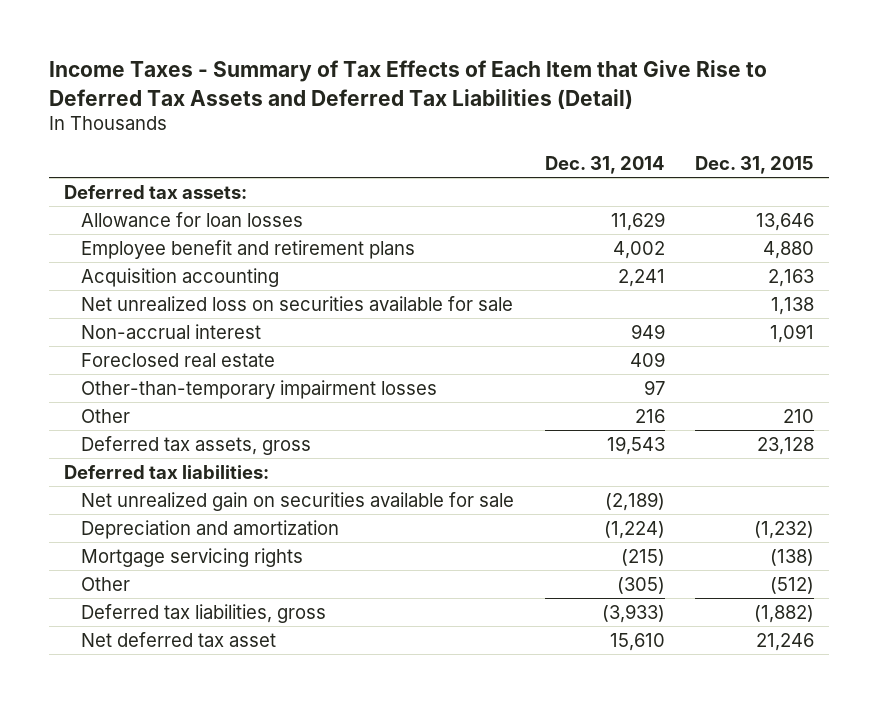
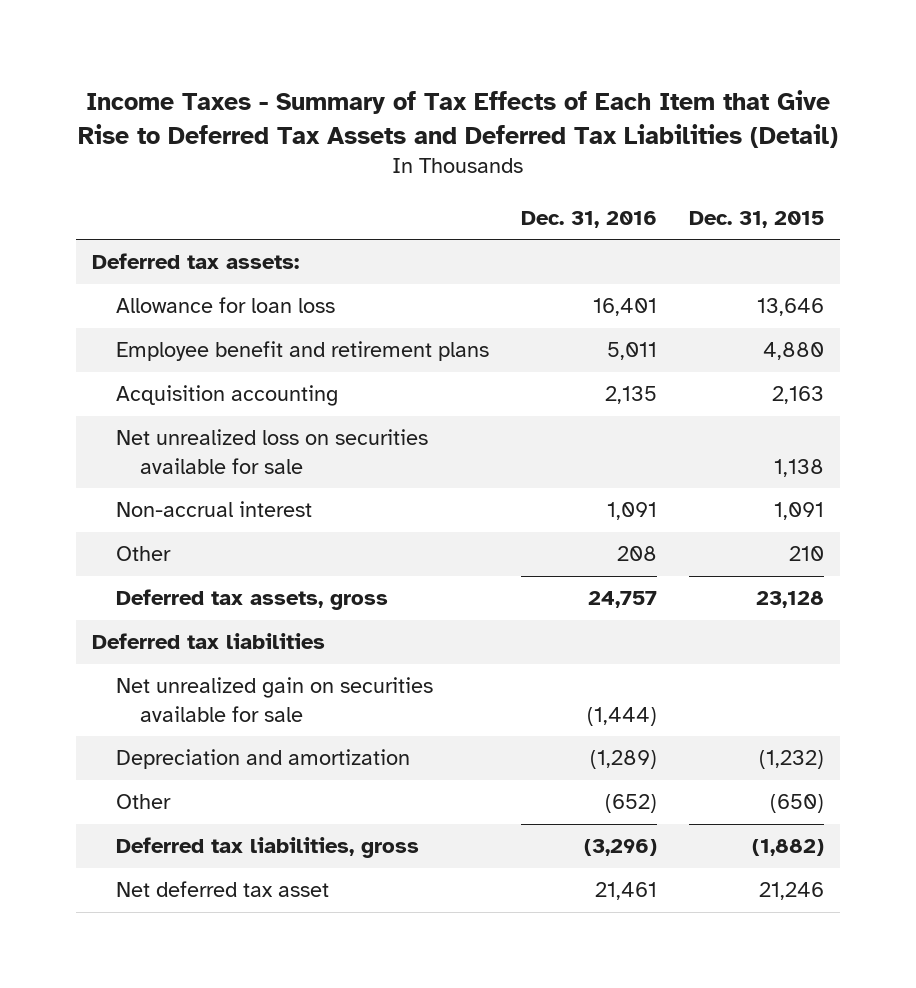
- | Dec. 31, 2014 | Dec. 31, 2015
+ | Dec. 31, 2016 | Dec. 31, 2015
- Allowance for loan losses | 11,629 | 13,646
+ Allowance for loan loss | 16,401 | 13,646
- Foreclosed real estate | 409 |
- Other-than-temporary impairment losses | 97 |
- Deferred tax liabilities:
+ Deferred tax liabilities
- Mortgage servicing rights | (215) | (138)
- Other | (305) | (512)
+ Other | (652) | (650)

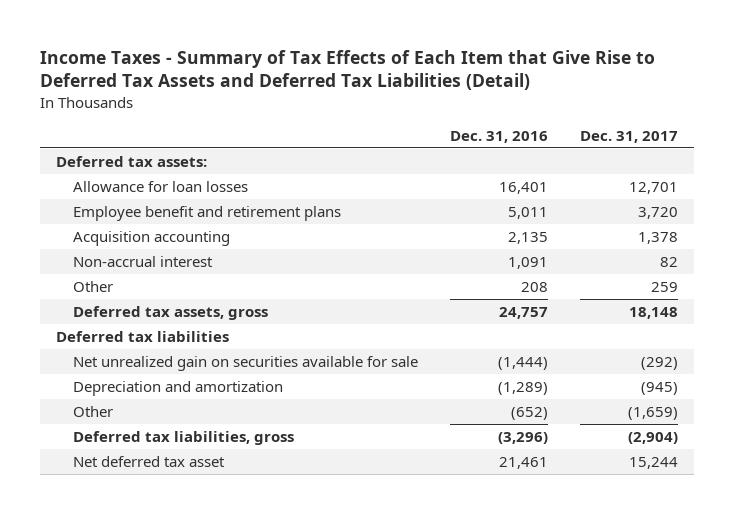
- | Dec. 31, 2016 | Dec. 31, 2015
+ | Dec. 31, 2016 | Dec. 31, 2017
- Allowance for loan loss | 16,401 | 13,646
+ Allowance for loan losses | 16,401 | 12,701
- Net unrealized loss on securities available for sale | | 1,138

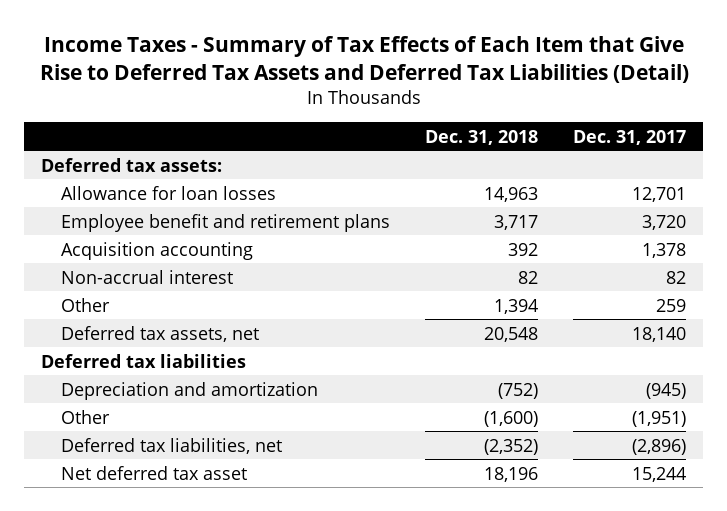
- | Dec. 31, 2016 | Dec. 31, 2017
+ | Dec. 31, 2018 | Dec. 31, 2017
- Deferred tax assets, gross | 24,757 | 18,148
+ Deferred tax assets, net | 20,548 | 18,140
- Net unrealized gain on securities available for sale | (1,444) | (292)
- Other | (652) | (1,659)
- Deferred tax liabilities, gross | (3,296) | (2,904)
+ Other | (1,600) | (1,951)
+ Deferred tax liabilities, net | (2,352) | (2,896)

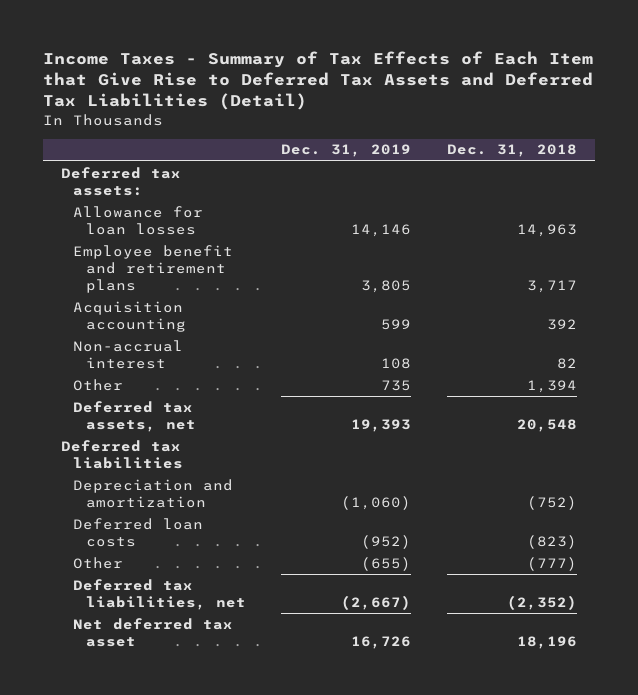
- | Dec. 31, 2018 | Dec. 31, 2017
+ | Dec. 31, 2019 | Dec. 31, 2018
- Other | (1,600) | (1,951)
+ Deferred loan costs | (952) | (823)
+ Other | (655) | (777)

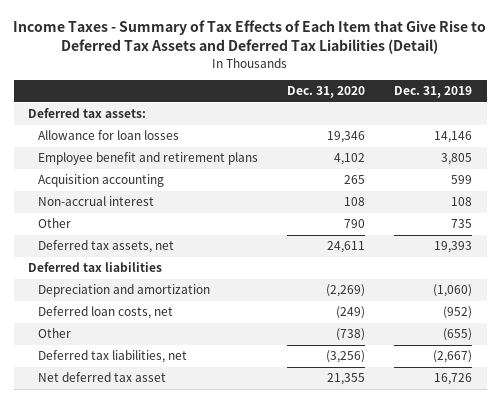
- | Dec. 31, 2019 | Dec. 31, 2018
+ | Dec. 31, 2020 | Dec. 31, 2019
- Deferred loan costs | (952) | (823)
+ Deferred loan costs, net | (249) | (952)

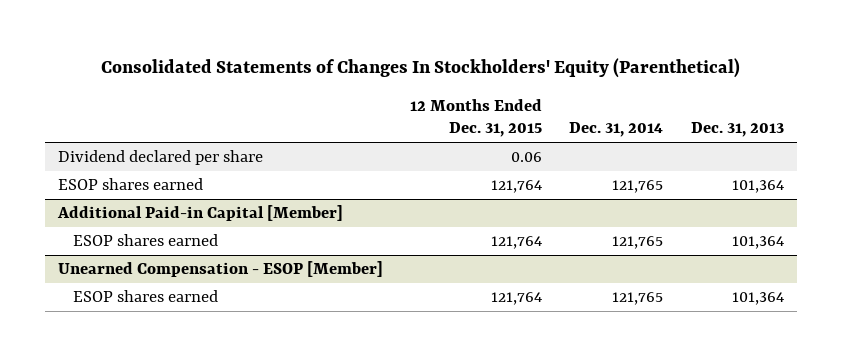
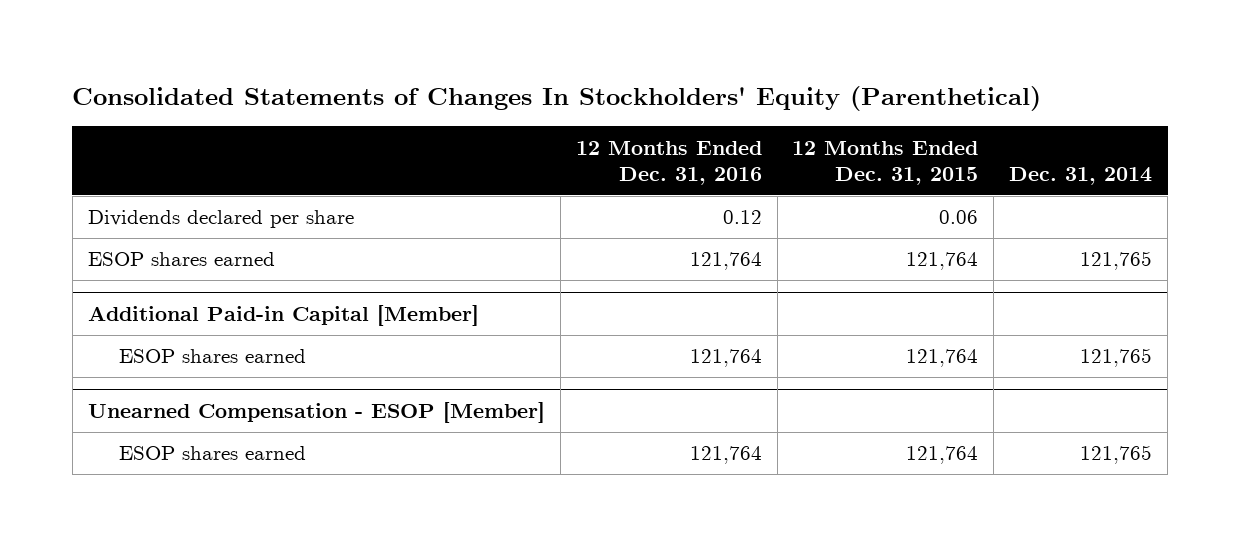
- | 12 Months Ended Dec. 31, 2015 | Dec. 31, 2014 | Dec. 31, 2013
+ | 12 Months Ended Dec. 31, 2016 | 12 Months Ended Dec. 31, 2015 | Dec. 31, 2014
- Dividend declared per share | 0.06 | |
+ Dividends declared per share | 0.12 | 0.06 |

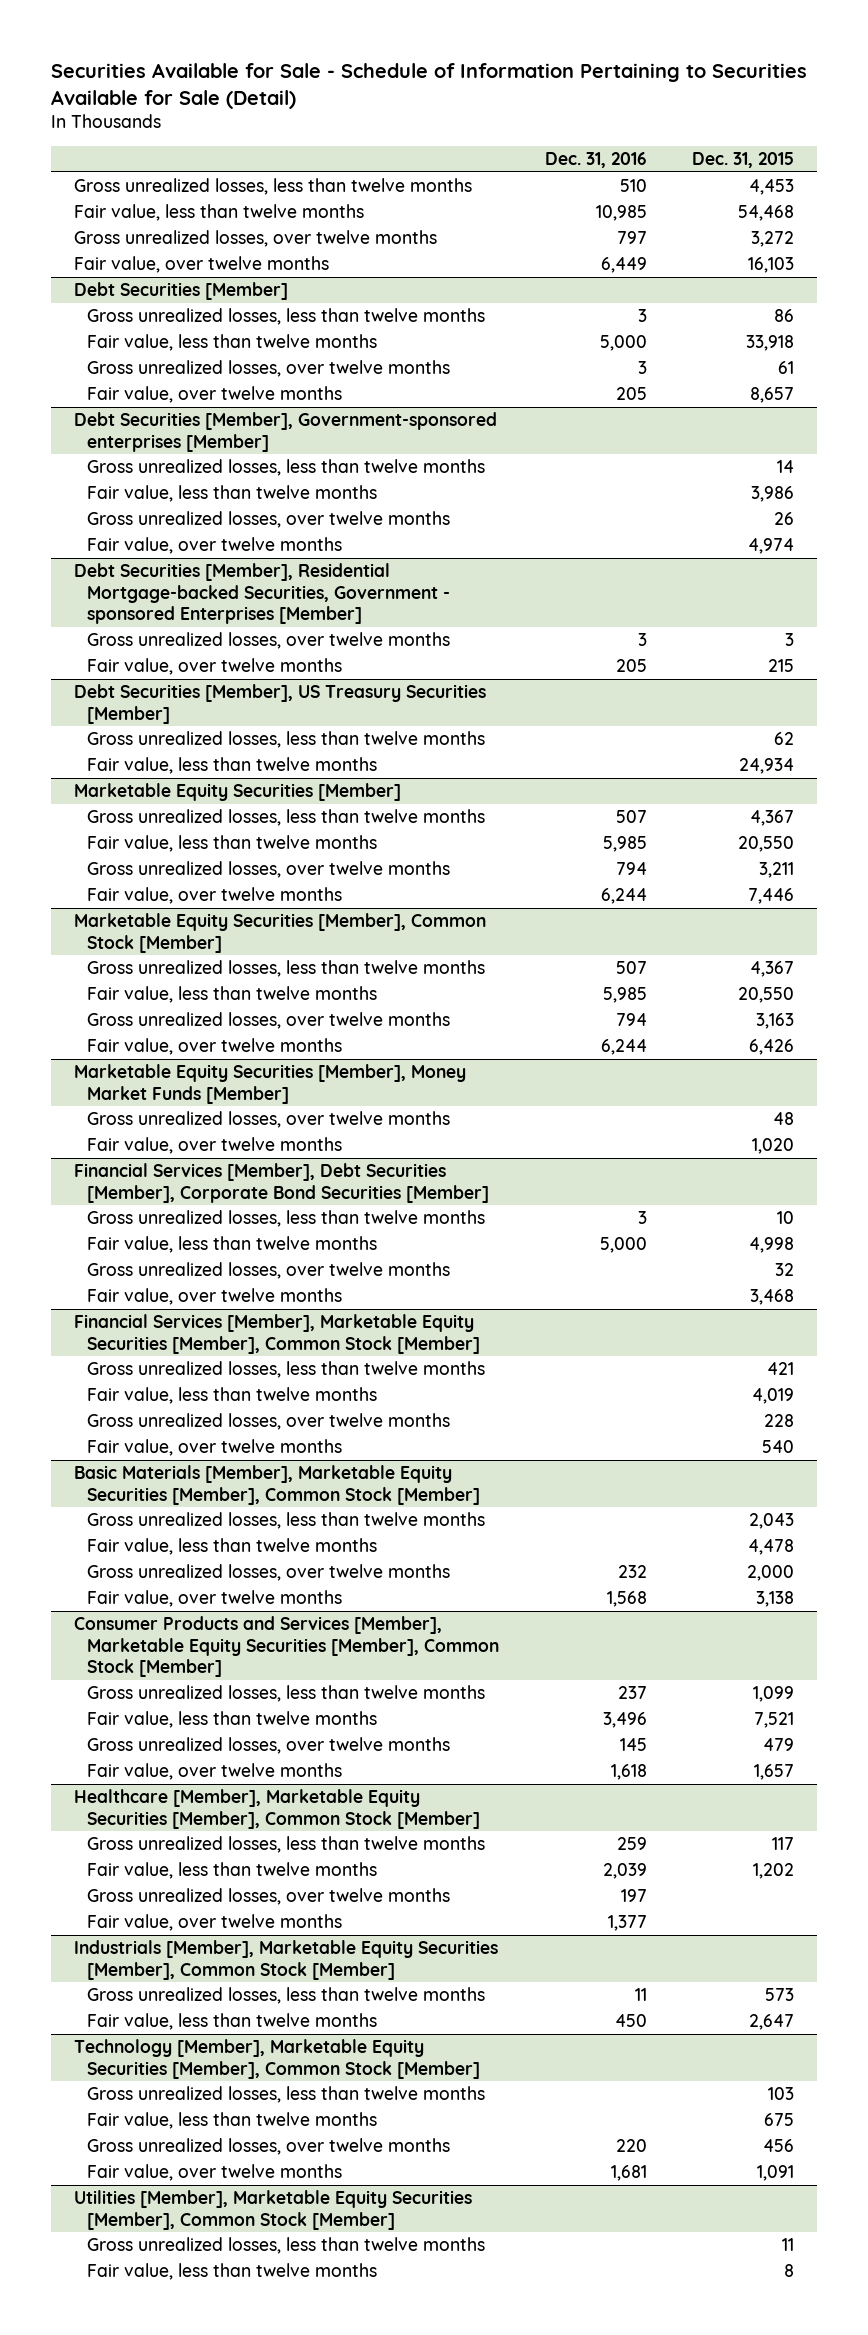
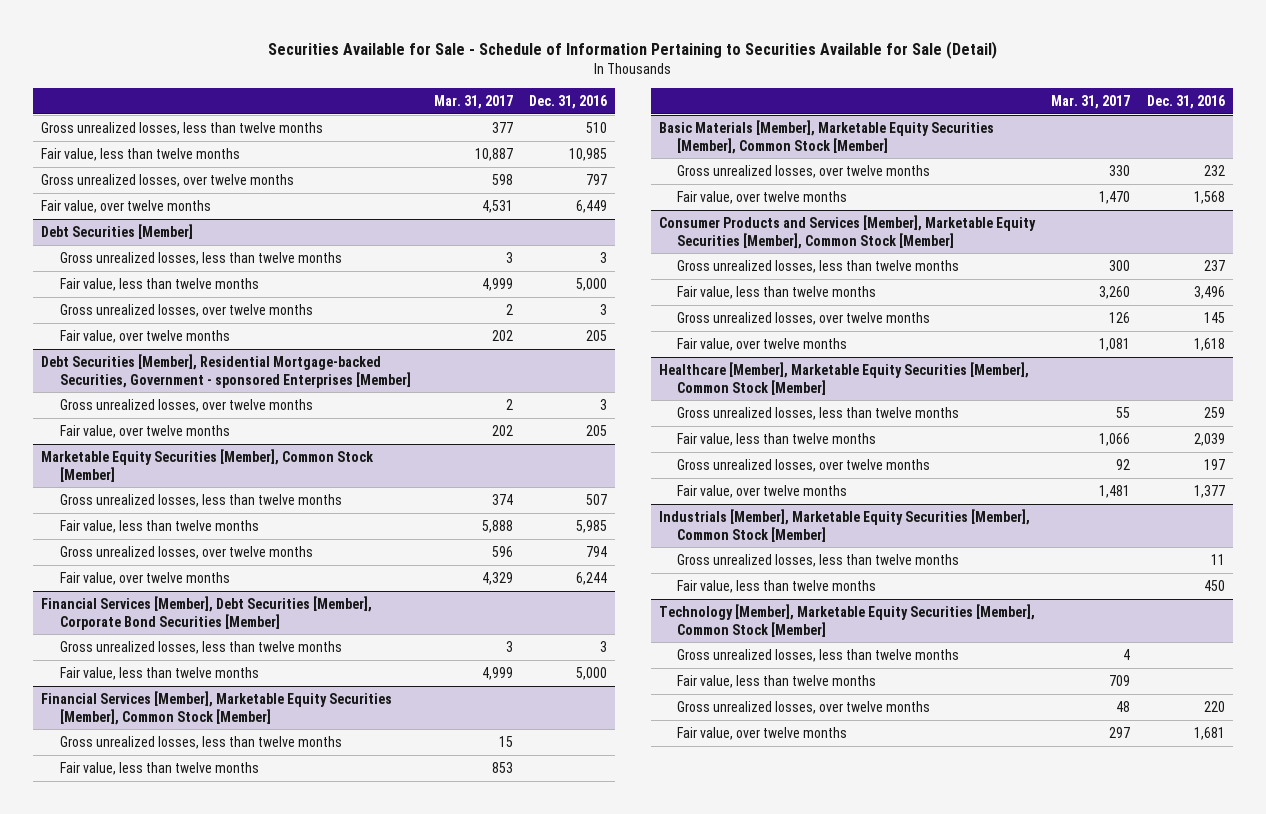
- | Dec. 31, 2016 | Dec. 31, 2015
+ | Mar. 31, 2017 | Dec. 31, 2016
- Debt Securities [Member], Government-sponsored enterprises [Member]
- Gross unrealized losses, less than twelve months | | 14
- Fair value, less than twelve months | | 3,986
- Gross unrealized losses, over twelve months | | 26
- Fair value, over twelve months | | 4,974
- Debt Securities [Member], US Treasury Securities [Member]
- Gross unrealized losses, less than twelve months | | 62
- Fair value, less than twelve months | | 24,934
- Marketable Equity Securities [Member]
- Gross unrealized losses, less than twelve months | 507 | 4,367
- Fair value, less than twelve months | 5,985 | 20,550
- Gross unrealized losses, over twelve months | 794 | 3,211
- Fair value, over twelve months | 6,244 | 7,446
- Marketable Equity Securities [Member], Money Market Funds [Member]
- Gross unrealized losses, over twelve months | | 48
- Fair value, over twelve months | | 1,020
@ Financial Services [Member], Debt Securities [Member], Corporate Bond Securities [Member]
- Gross unrealized losses, over twelve months | | 32
- Fair value, over twelve months | | 3,468
@ Financial Services [Member], Marketable Equity Securities [Member], Common Stock [Member]
- Gross unrealized losses, over twelve months | | 228
- Fair value, over twelve months | | 540
@ Basic Materials [Member], Marketable Equity Securities [Member], Common Stock [Member]
- Gross unrealized losses, less than twelve months | | 2,043
- Fair value, less than twelve months | | 4,478
- Utilities [Member], Marketable Equity Securities [Member], Common Stock [Member]
- Gross unrealized losses, less than twelve months | | 11
- Fair value, less than twelve months | | 8

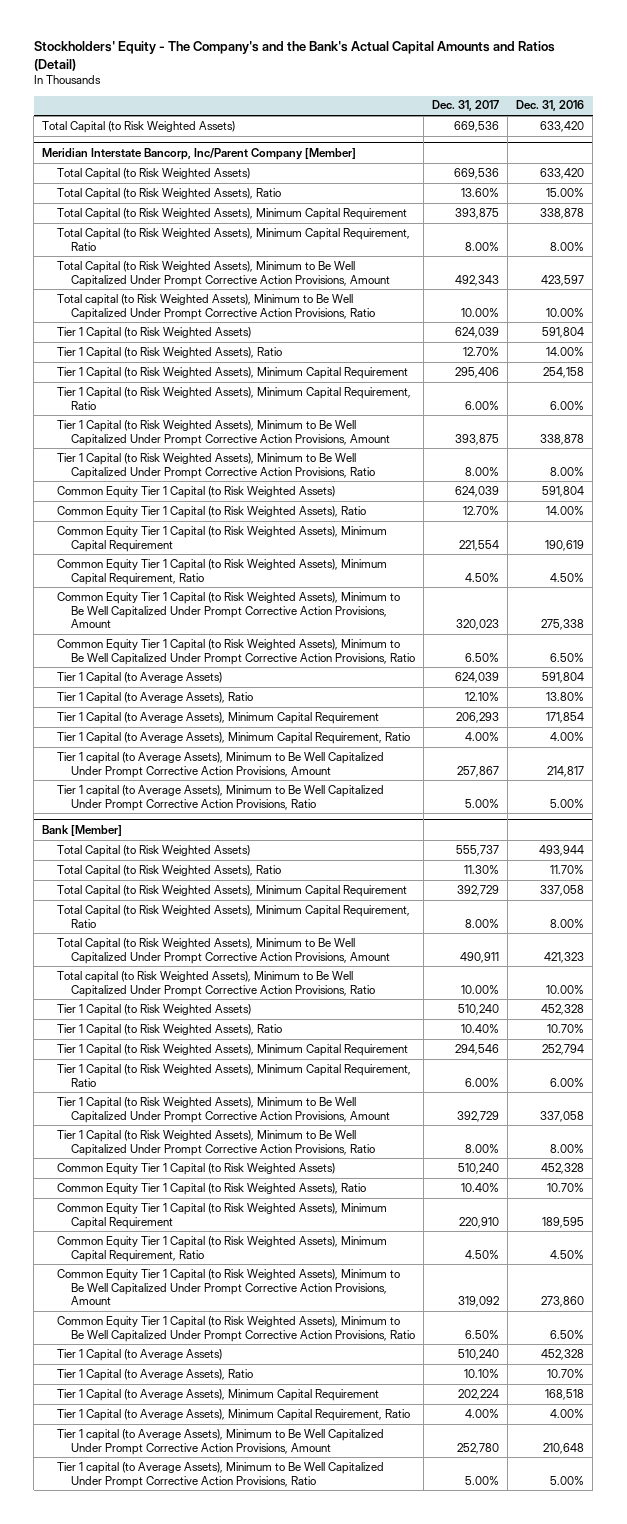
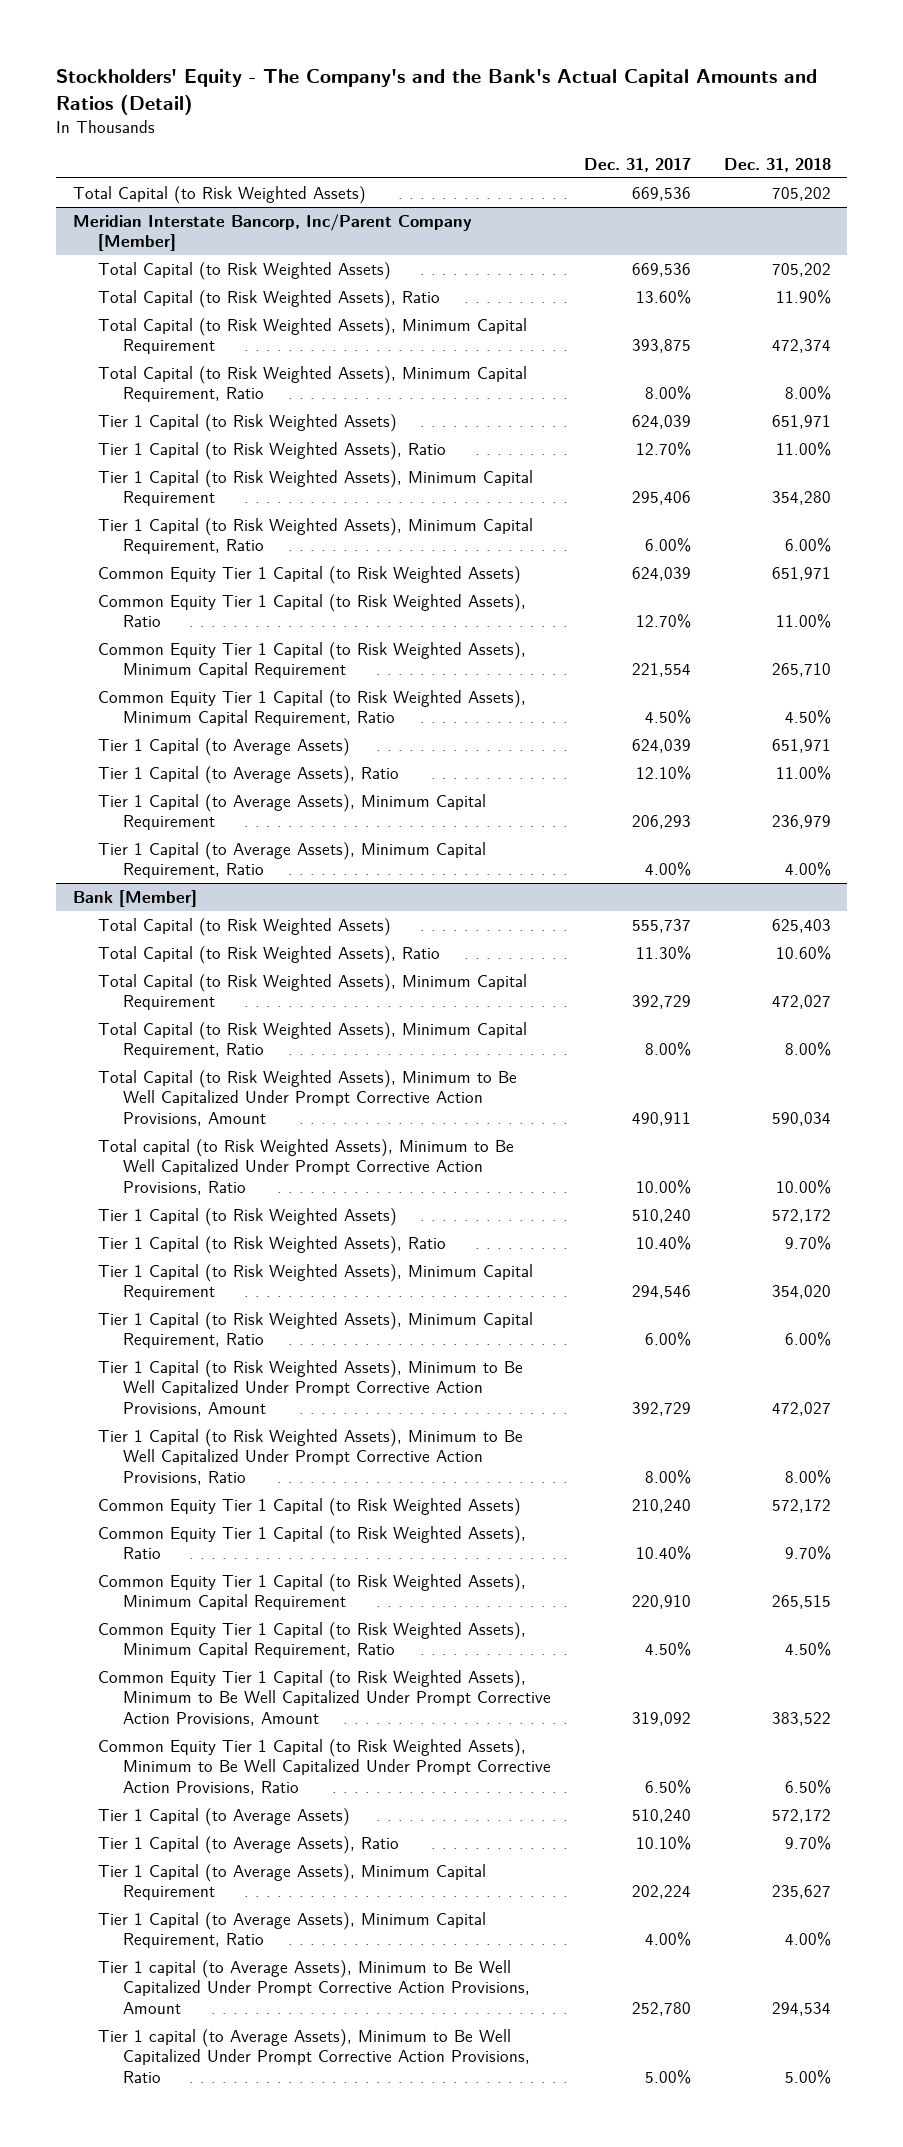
- | Dec. 31, 2017 | Dec. 31, 2016
+ | Dec. 31, 2017 | Dec. 31, 2018
@ Meridian Interstate Bancorp, Inc/Parent Company [Member]
- Total Capital (to Risk Weighted Assets), Minimum to Be Well Capitalized Under Prompt Corrective Action Provisions, Amount | 492,343 | 423,597
- Total capital (to Risk Weighted Assets), Minimum to Be Well Capitalized Under Prompt Corrective Action Provisions, Ratio | 10.00% | 10.00%
- Tier 1 Capital (to Risk Weighted Assets), Minimum to Be Well Capitalized Under Prompt Corrective Action Provisions, Amount | 393,875 | 338,878
- Tier 1 Capital (to Risk Weighted Assets), Minimum to Be Well Capitalized Under Prompt Corrective Action Provisions, Ratio | 8.00% | 8.00%
- Common Equity Tier 1 Capital (to Risk Weighted Assets), Minimum to Be Well Capitalized Under Prompt Corrective Action Provisions, Amount | 320,023 | 275,338
- Common Equity Tier 1 Capital (to Risk Weighted Assets), Minimum to Be Well Capitalized Under Prompt Corrective Action Provisions, Ratio | 6.50% | 6.50%
- Tier 1 capital (to Average Assets), Minimum to Be Well Capitalized Under Prompt Corrective Action Provisions, Amount | 257,867 | 214,817
- Tier 1 capital (to Average Assets), Minimum to Be Well Capitalized Under Prompt Corrective Action Provisions, Ratio | 5.00% | 5.00%
@ Bank [Member]
- Common Equity Tier 1 Capital (to Risk Weighted Assets) | 510,240 | 452,328
+ Common Equity Tier 1 Capital (to Risk Weighted Assets) | 210,240 | 572,172

